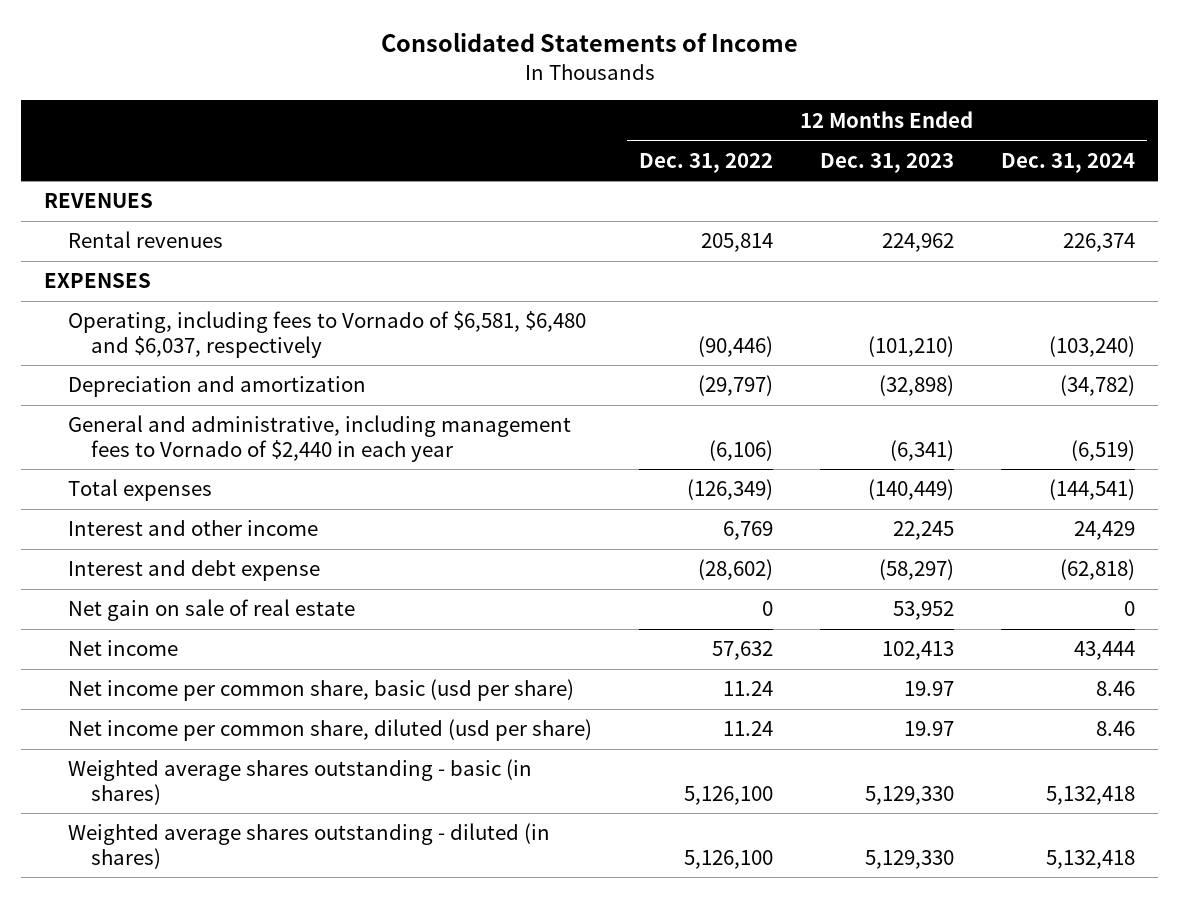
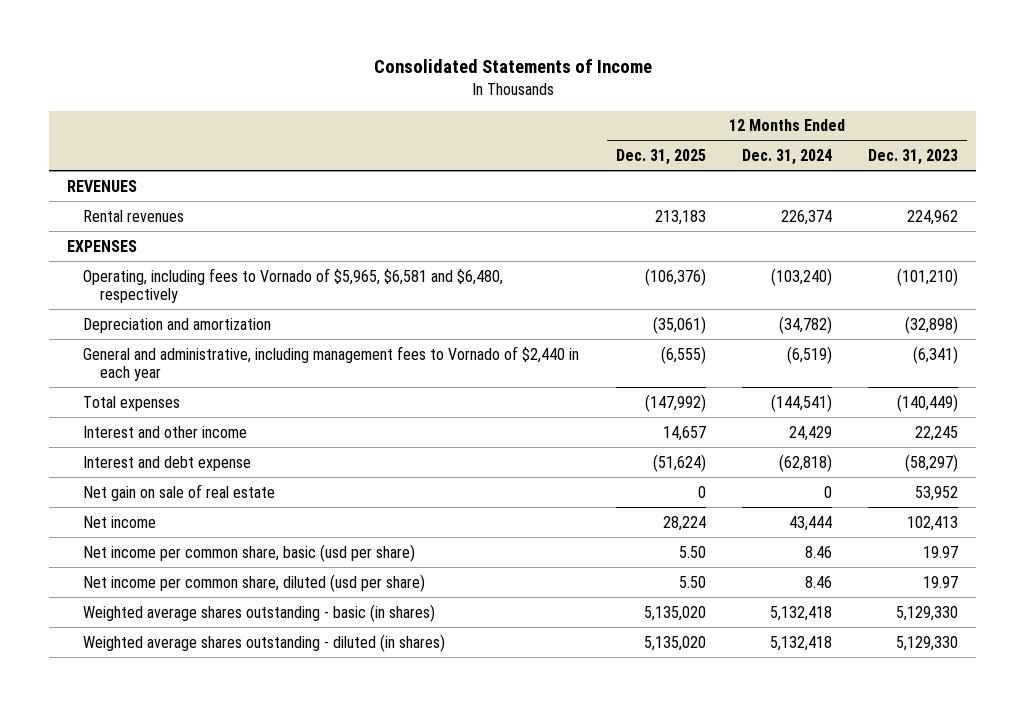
- | 12 Months Ended Dec. 31, 2022 | 12 Months Ended Dec. 31, 2023 | 12 Months Ended Dec. 31, 2024
+ | 12 Months Ended Dec. 31, 2025 | 12 Months Ended Dec. 31, 2024 | 12 Months Ended Dec. 31, 2023
- Operating, including fees to Vornado of $6,581, $6,480 and $6,037, respectively | (90,446) | (101,210) | (103,240)
+ Operating, including fees to Vornado of $5,965, $6,581 and $6,480, respectively | (106,376) | (103,240) | (101,210)

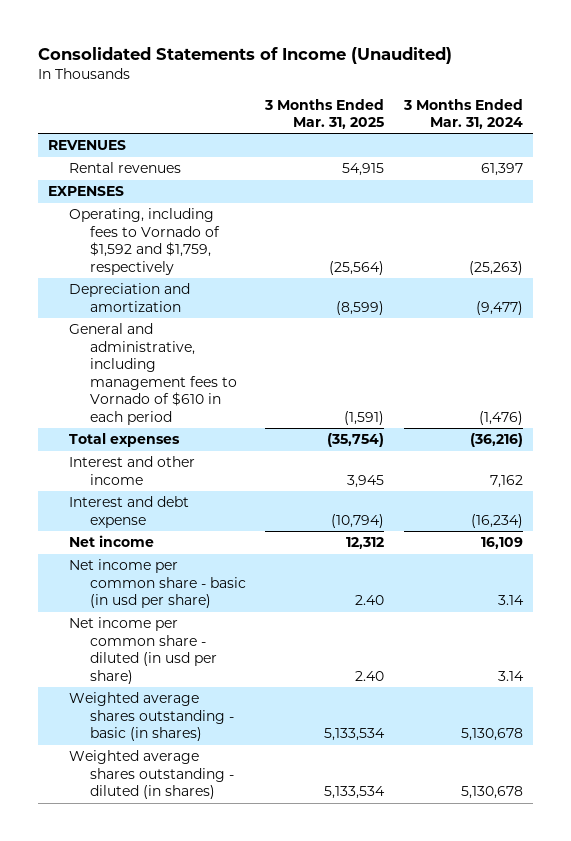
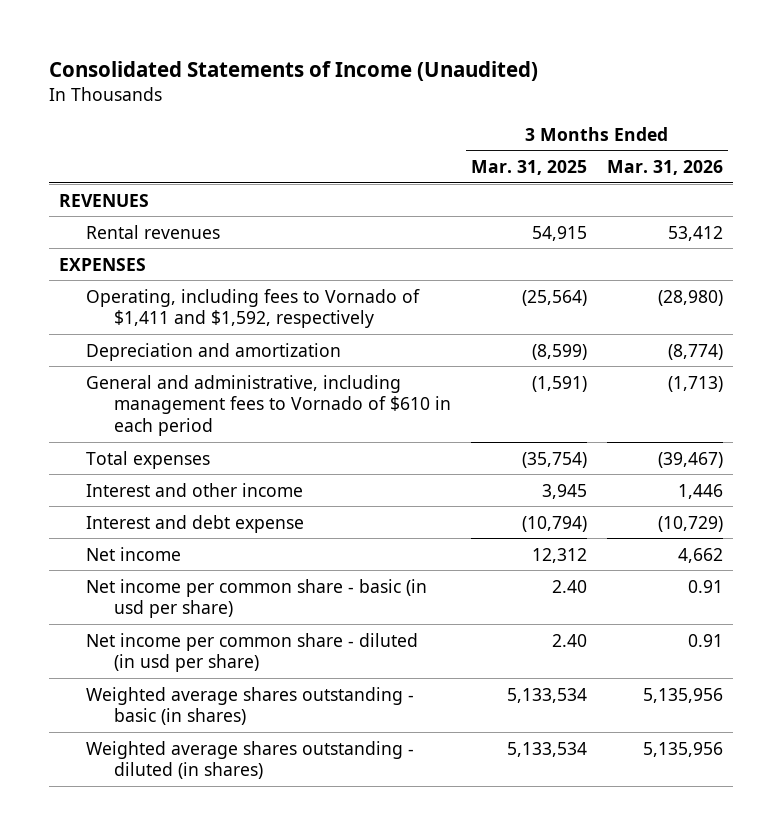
- | 3 Months Ended Mar. 31, 2025 | 3 Months Ended Mar. 31, 2024
+ | 3 Months Ended Mar. 31, 2025 | 3 Months Ended Mar. 31, 2026
- Operating, including fees to Vornado of $1,592 and $1,759, respectively | (25,564) | (25,263)
+ Operating, including fees to Vornado of $1,411 and $1,592, respectively | (25,564) | (28,980)

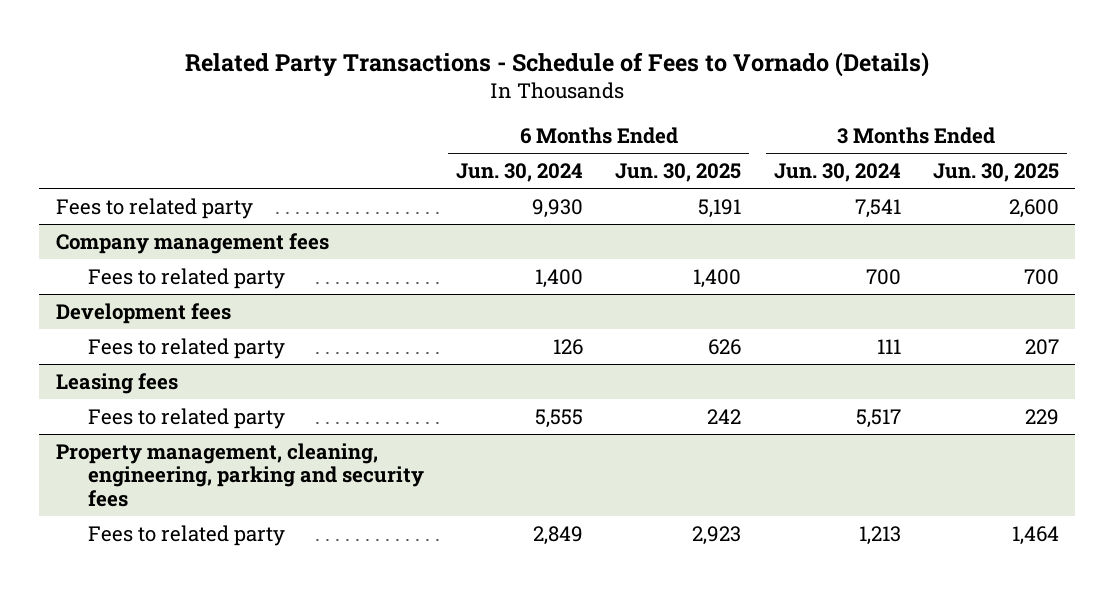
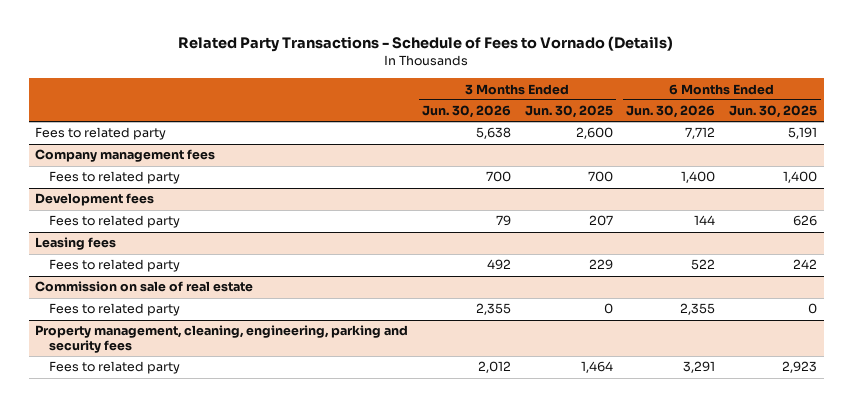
- | 6 Months Ended Jun. 30, 2024 | 6 Months Ended Jun. 30, 2025 | 3 Months Ended Jun. 30, 2024 | 3 Months Ended Jun. 30, 2025
+ | 3 Months Ended Jun. 30, 2026 | 3 Months Ended Jun. 30, 2025 | 6 Months Ended Jun. 30, 2026 | 6 Months Ended Jun. 30, 2025
+ Commission on sale of real estate
+ Fees to related party | 2,355 | 0 | 2,355 | 0

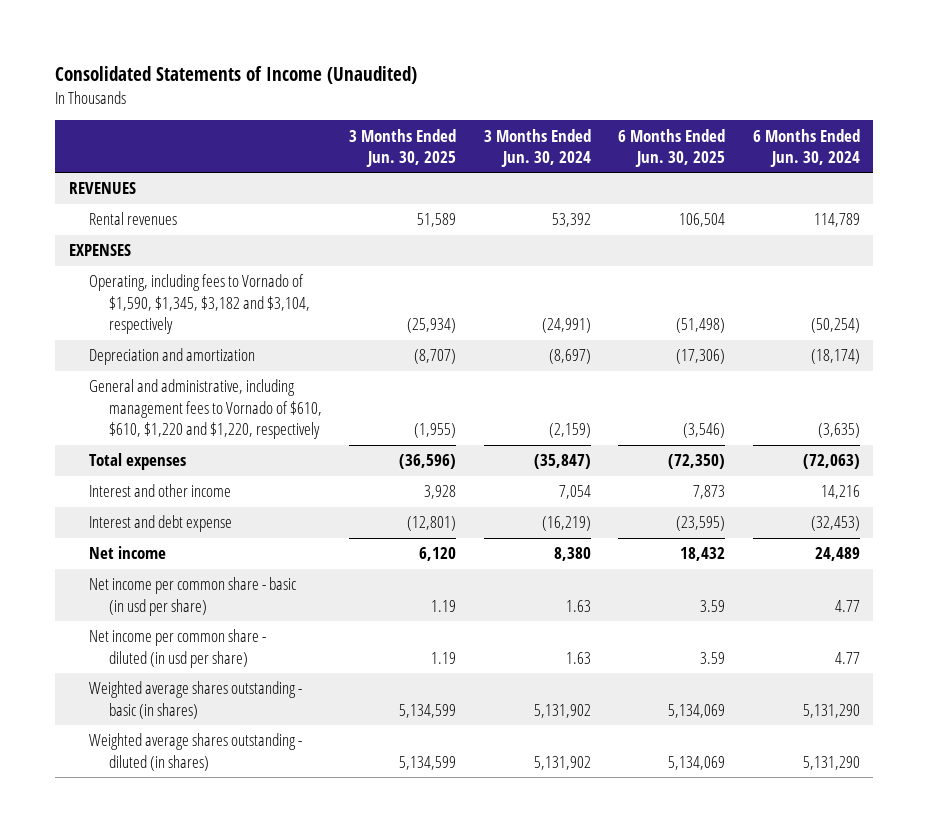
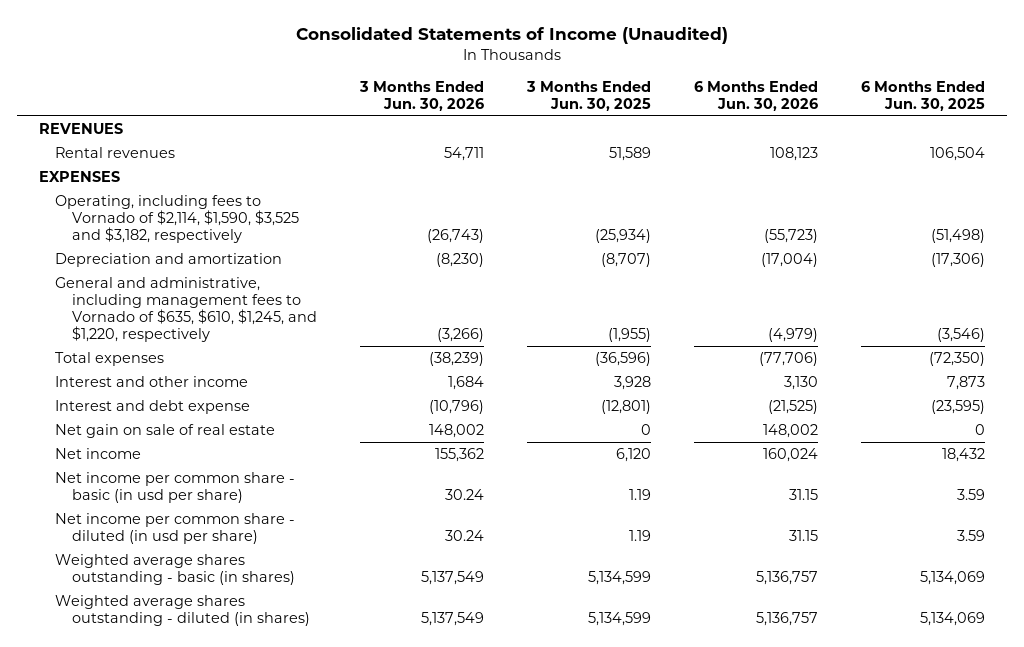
- | 3 Months Ended Jun. 30, 2025 | 3 Months Ended Jun. 30, 2024 | 6 Months Ended Jun. 30, 2025 | 6 Months Ended Jun. 30, 2024
+ | 3 Months Ended Jun. 30, 2026 | 3 Months Ended Jun. 30, 2025 | 6 Months Ended Jun. 30, 2026 | 6 Months Ended Jun. 30, 2025
- Operating, including fees to Vornado of $1,590, $1,345, $3,182 and $3,104, respectively | (25,934) | (24,991) | (51,498) | (50,254)
+ Operating, including fees to Vornado of $2,114, $1,590, $3,525 and $3,182, respectively | (26,743) | (25,934) | (55,723) | (51,498)
- General and administrative, including management fees to Vornado of $610, $610, $1,220 and $1,220, respectively | (1,955) | (2,159) | (3,546) | (3,635)
+ General and administrative, including management fees to Vornado of $635, $610, $1,245, and $1,220, respectively | (3,266) | (1,955) | (4,979) | (3,546)
+ Net gain on sale of real estate | 148,002 | 0 | 148,002 | 0

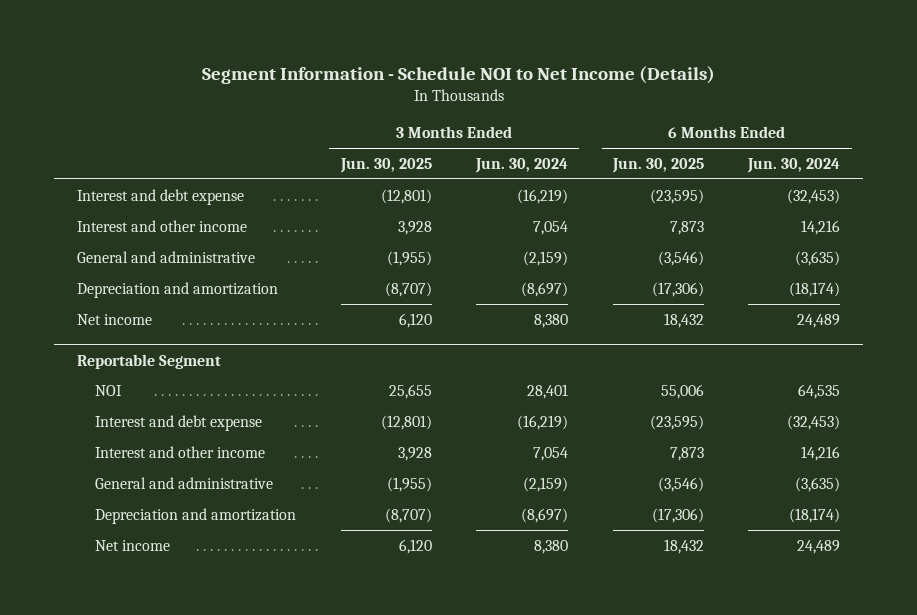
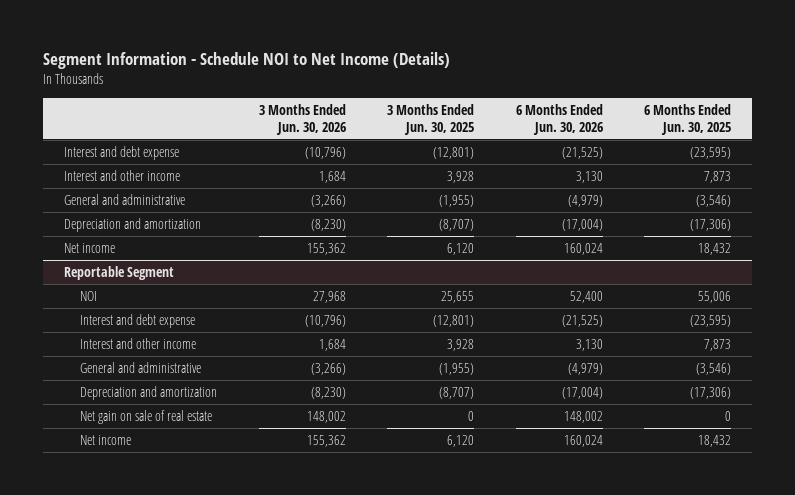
- | 3 Months Ended Jun. 30, 2025 | 3 Months Ended Jun. 30, 2024 | 6 Months Ended Jun. 30, 2025 | 6 Months Ended Jun. 30, 2024
+ | 3 Months Ended Jun. 30, 2026 | 3 Months Ended Jun. 30, 2025 | 6 Months Ended Jun. 30, 2026 | 6 Months Ended Jun. 30, 2025
@ Reportable Segment
+ Net gain on sale of real estate | 148,002 | 0 | 148,002 | 0

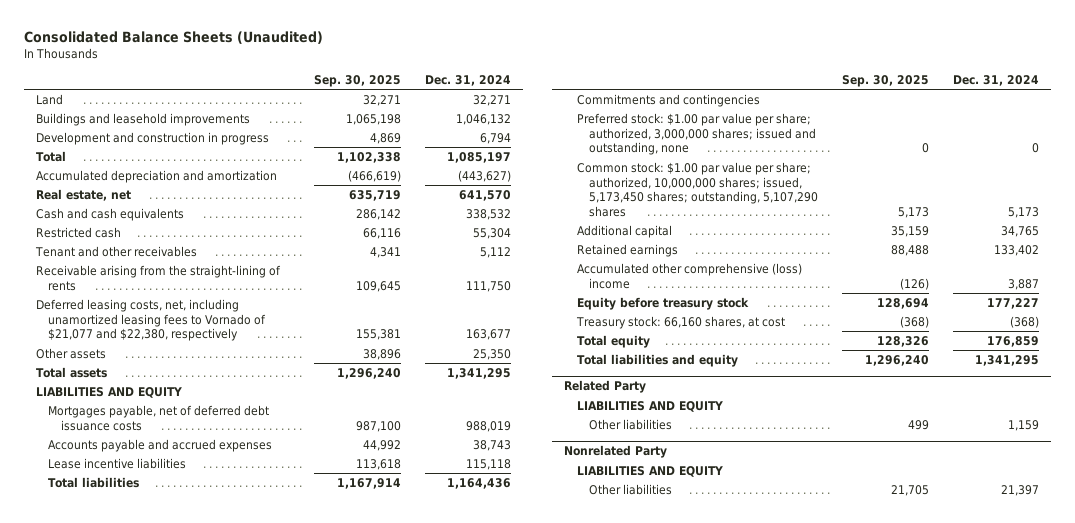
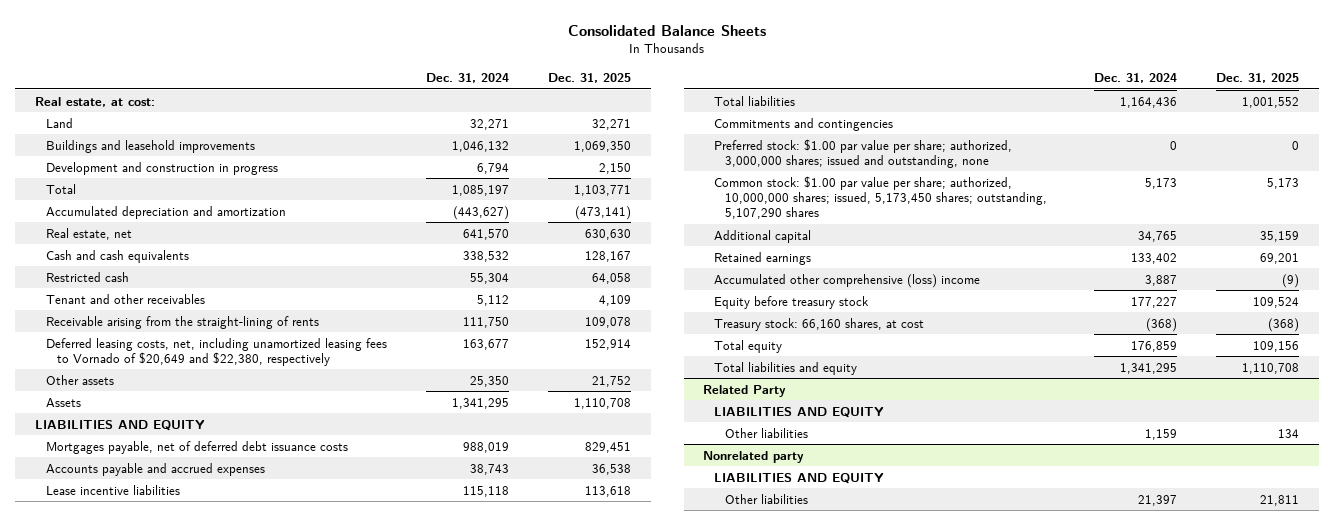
- Consolidated Balance Sheets (Unaudited)
+ Consolidated Balance Sheets
- | Sep. 30, 2025 | Dec. 31, 2024
+ | Dec. 31, 2024 | Dec. 31, 2025
+ Real estate, at cost:
- Deferred leasing costs, net, including unamortized leasing fees to Vornado of $21,077 and $22,380, respectively | 155,381 | 163,677
+ Deferred leasing costs, net, including unamortized leasing fees to Vornado of $20,649 and $22,380, respectively | 163,677 | 152,914
- Total assets | 1,296,240 | 1,341,295
+ Assets | 1,341,295 | 1,110,708
- Nonrelated Party
+ Nonrelated party

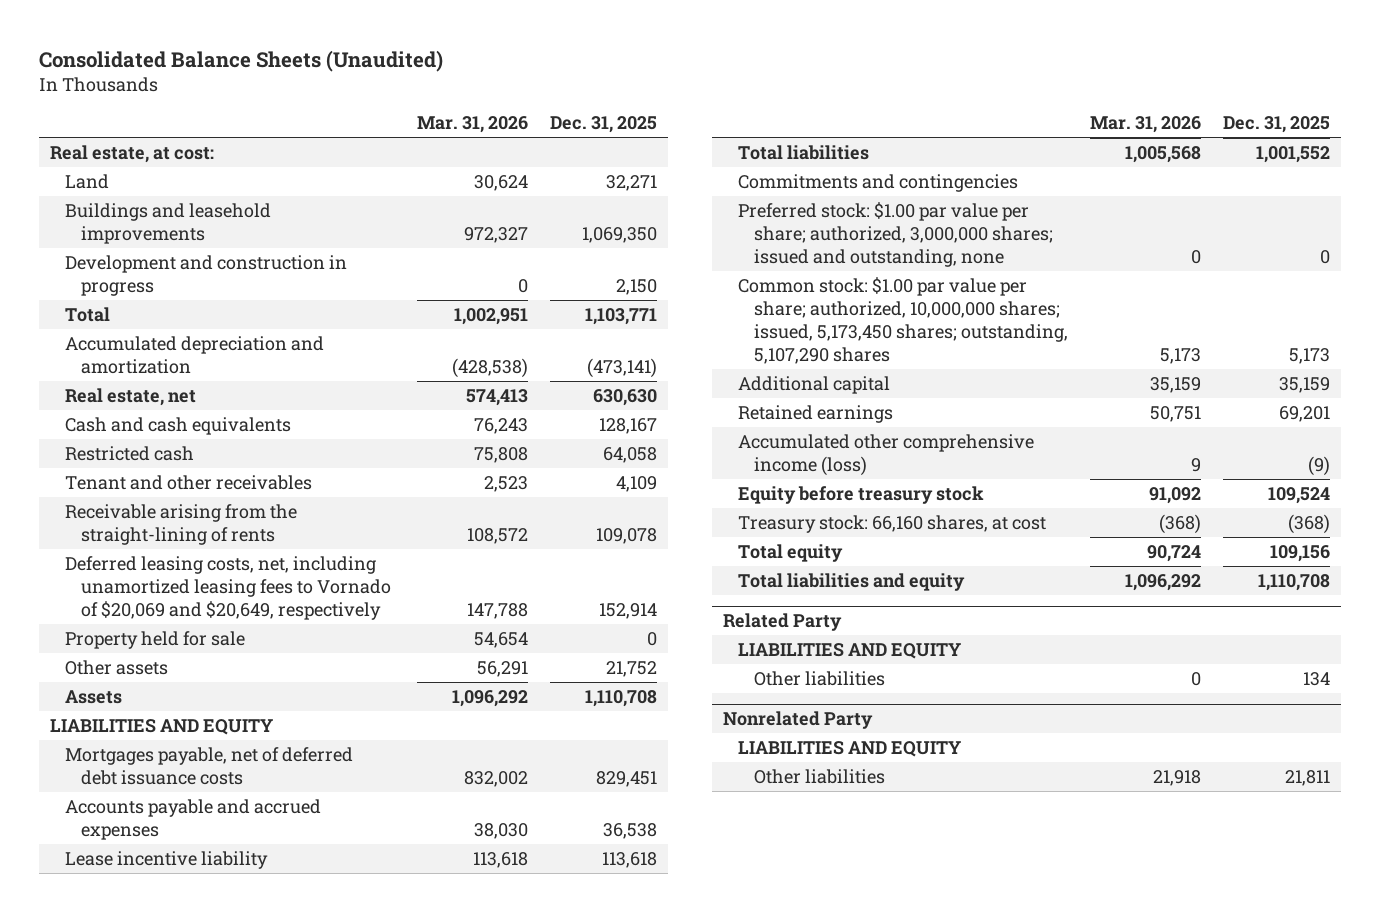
- Consolidated Balance Sheets
+ Consolidated Balance Sheets (Unaudited)
- | Dec. 31, 2024 | Dec. 31, 2025
+ | Mar. 31, 2026 | Dec. 31, 2025
- Deferred leasing costs, net, including unamortized leasing fees to Vornado of $20,649 and $22,380, respectively | 163,677 | 152,914
+ Deferred leasing costs, net, including unamortized leasing fees to Vornado of $20,069 and $20,649, respectively | 147,788 | 152,914
+ Property held for sale | 54,654 | 0
- Lease incentive liabilities | 115,118 | 113,618
+ Lease incentive liability | 113,618 | 113,618
- Accumulated other comprehensive (loss) income | 3,887 | (9)
+ Accumulated other comprehensive income (loss) | 9 | (9)
- Nonrelated party
+ Nonrelated Party

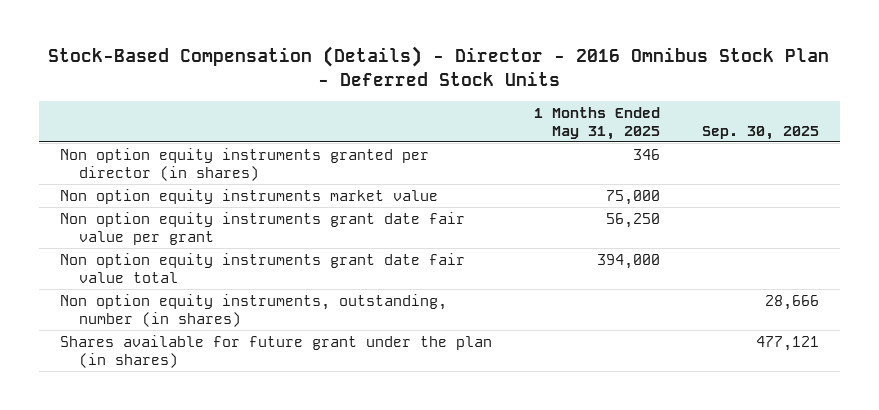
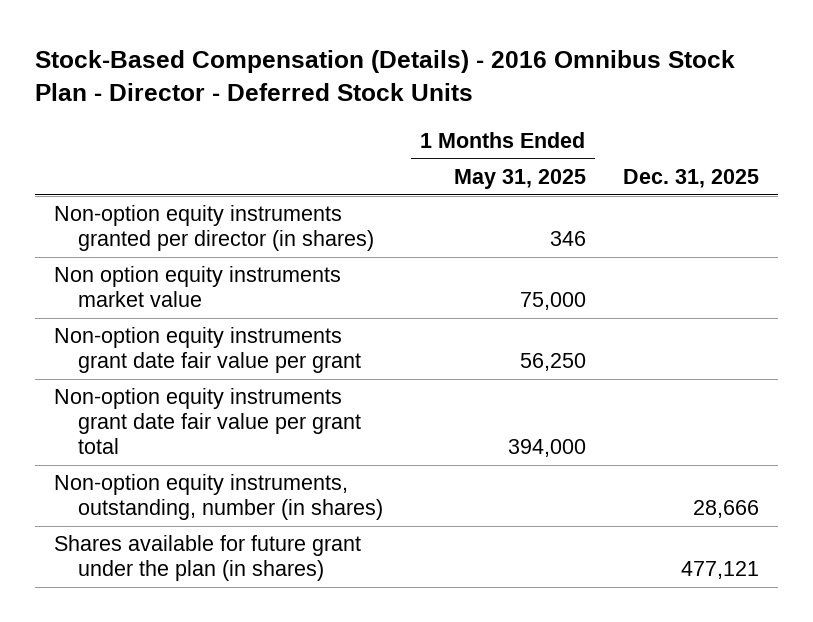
- Stock-Based Compensation (Details) - Director - 2016 Omnibus Stock Plan - Deferred Stock Units
+ Stock-Based Compensation (Details) - 2016 Omnibus Stock Plan - Director - Deferred Stock Units
- | 1 Months Ended May 31, 2025 | Sep. 30, 2025
+ | 1 Months Ended May 31, 2025 | Dec. 31, 2025
- Non option equity instruments granted per director (in shares) | 346 |
+ Non-option equity instruments granted per director (in shares) | 346 |
- Non option equity instruments grant date fair value per grant | 56,250 |
- Non option equity instruments grant date fair value total | 394,000 |
- Non option equity instruments, outstanding, number (in shares) | | 28,666
+ Non-option equity instruments grant date fair value per grant | 56,250 |
+ Non-option equity instruments grant date fair value per grant total | 394,000 |
+ Non-option equity instruments, outstanding, number (in shares) | | 28,666

